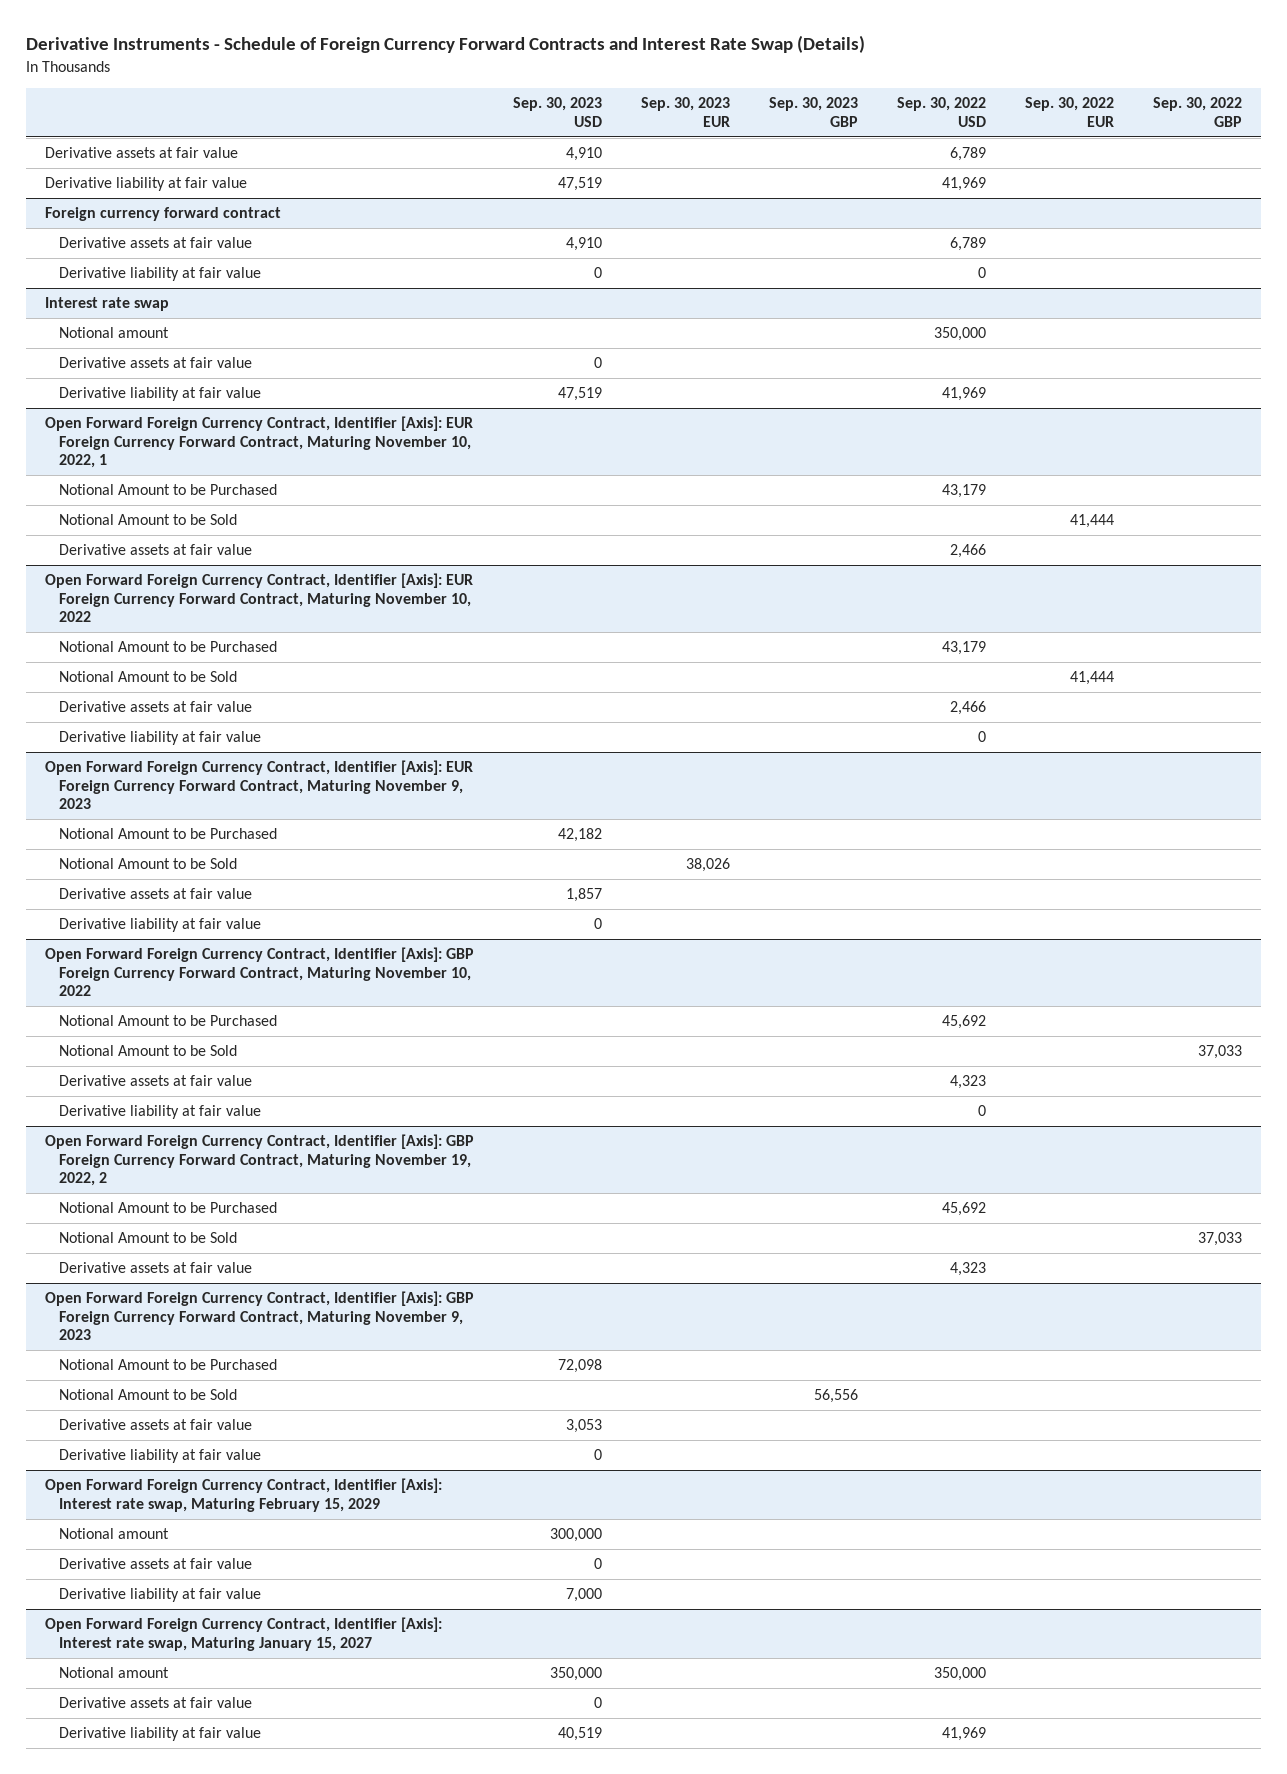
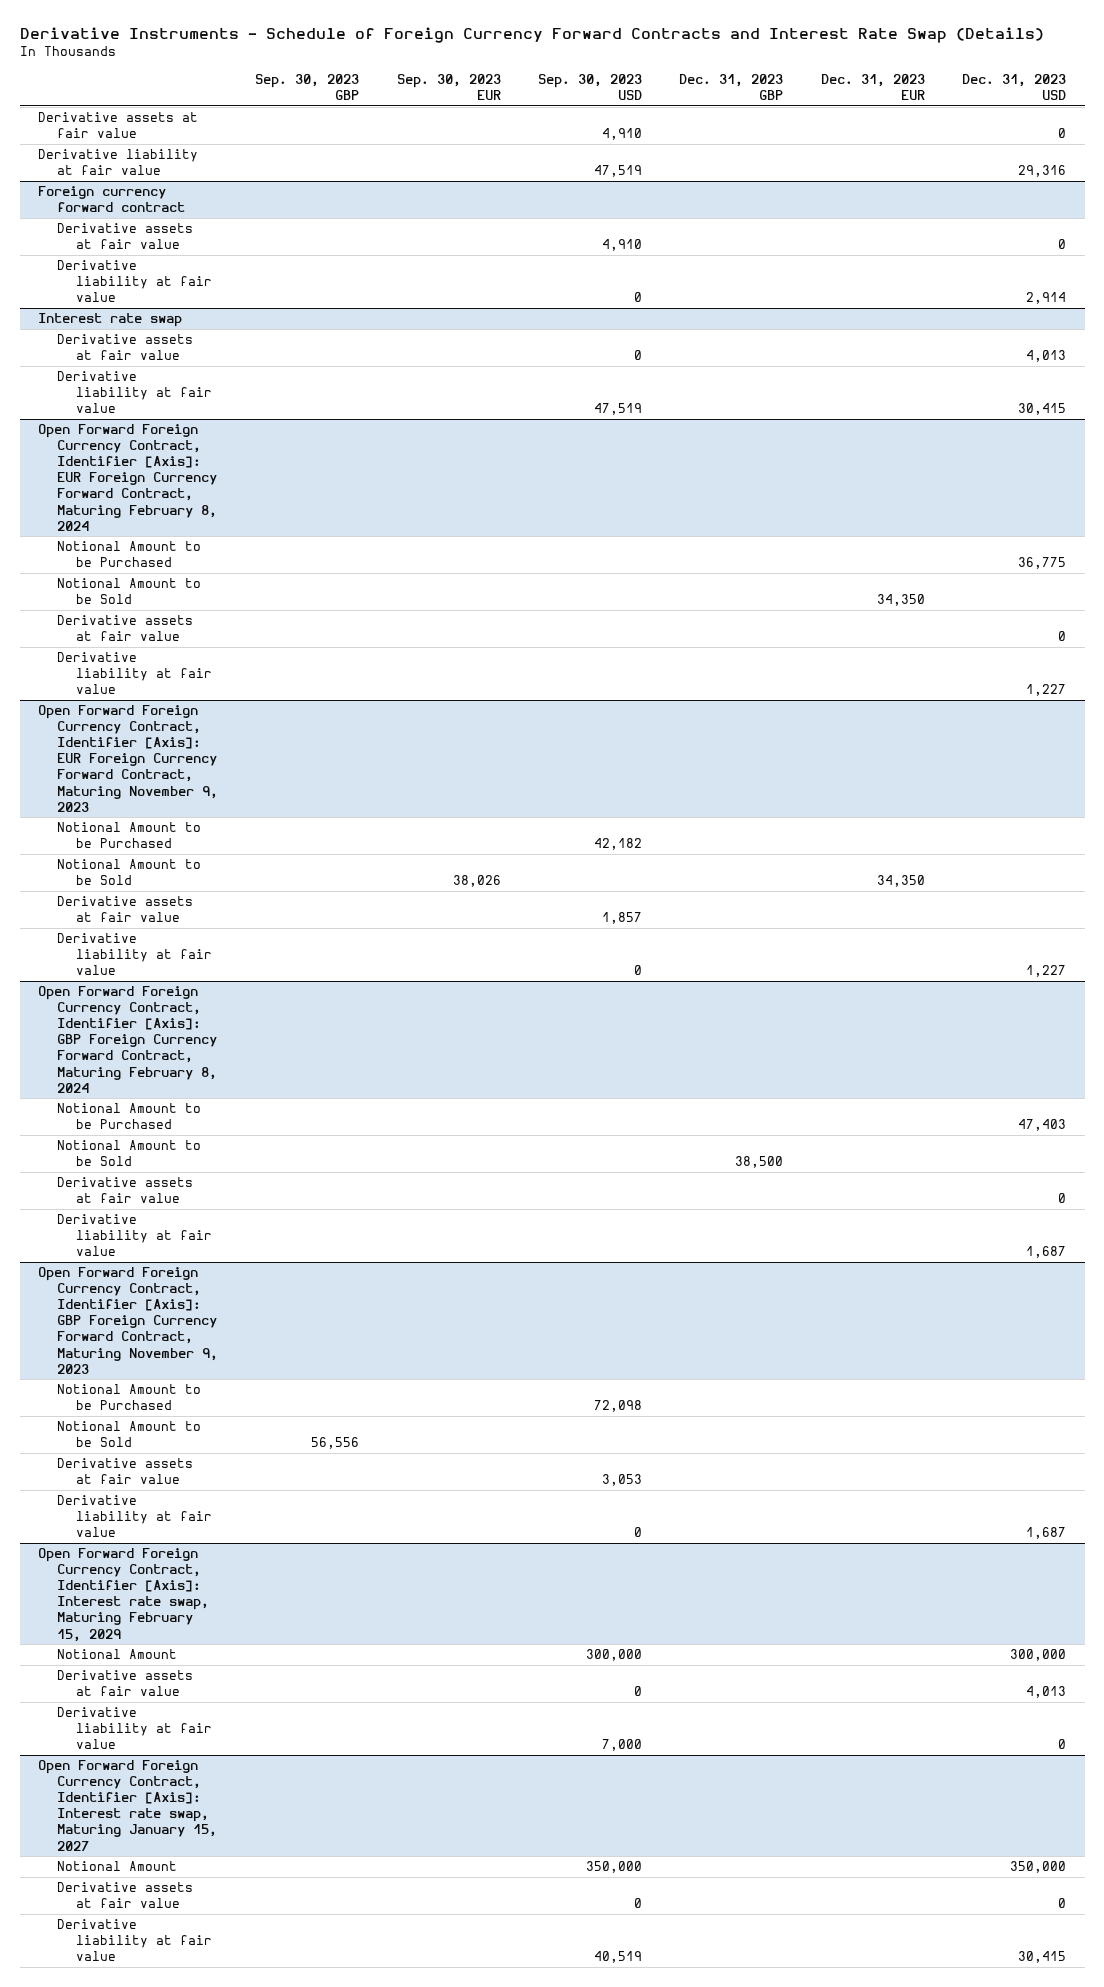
- | Sep. 30, 2023 USD | Sep. 30, 2023 EUR | Sep. 30, 2023 GBP | Sep. 30, 2022 USD | Sep. 30, 2022 EUR | Sep. 30, 2022 GBP
+ | Sep. 30, 2023 GBP | Sep. 30, 2023 EUR | Sep. 30, 2023 USD | Dec. 31, 2023 GBP | Dec. 31, 2023 EUR | Dec. 31, 2023 USD
@ Interest rate swap
- Notional amount | | | | 350,000 | |
- Open Forward Foreign Currency Contract, Identifier [Axis]: EUR Foreign Currency Forward Contract, Maturing November 10, 2022, 1
- Notional Amount to be Purchased | | | | 43,179 | |
- Notional Amount to be Sold | | | | | 41,444 |
- Derivative assets at fair value | | | | 2,466 | |
- Open Forward Foreign Currency Contract, Identifier [Axis]: EUR Foreign Currency Forward Contract, Maturing November 10, 2022
- Notional Amount to be Purchased | | | | 43,179 | |
- Notional Amount to be Sold | | | | | 41,444 |
- Derivative assets at fair value | | | | 2,466 | |
- Derivative liability at fair value | | | | 0 | |
+ Open Forward Foreign Currency Contract, Identifier [Axis]: EUR Foreign Currency Forward Contract, Maturing February 8, 2024
+ Notional Amount to be Purchased | | | | | | 36,775
+ Notional Amount to be Sold | | | | | 34,350 |
+ Derivative assets at fair value | | | | | | 0
+ Derivative liability at fair value | | | | | | 1,227
- Open Forward Foreign Currency Contract, Identifier [Axis]: GBP Foreign Currency Forward Contract, Maturing November 10, 2022
- Notional Amount to be Purchased | | | | 45,692 | |
- Notional Amount to be Sold | | | | | | 37,033
- Derivative assets at fair value | | | | 4,323 | |
- Derivative liability at fair value | | | | 0 | |
- Open Forward Foreign Currency Contract, Identifier [Axis]: GBP Foreign Currency Forward Contract, Maturing November 19, 2022, 2
- Notional Amount to be Purchased | | | | 45,692 | |
- Notional Amount to be Sold | | | | | | 37,033
- Derivative assets at fair value | | | | 4,323 | |
+ Open Forward Foreign Currency Contract, Identifier [Axis]: GBP Foreign Currency Forward Contract, Maturing February 8, 2024
+ Notional Amount to be Purchased | | | | | | 47,403
+ Notional Amount to be Sold | | | | 38,500 | |
+ Derivative assets at fair value | | | | | | 0
+ Derivative liability at fair value | | | | | | 1,687
@ Open Forward Foreign Currency Contract, Identifier [Axis]: Interest rate swap, Maturing February 15, 2029
- Notional amount | 300,000 | | | | |
+ Notional Amount | | | 300,000 | | | 300,000
@ Open Forward Foreign Currency Contract, Identifier [Axis]: Interest rate swap, Maturing January 15, 2027
- Notional amount | 350,000 | | | 350,000 | |
+ Notional Amount | | | 350,000 | | | 350,000

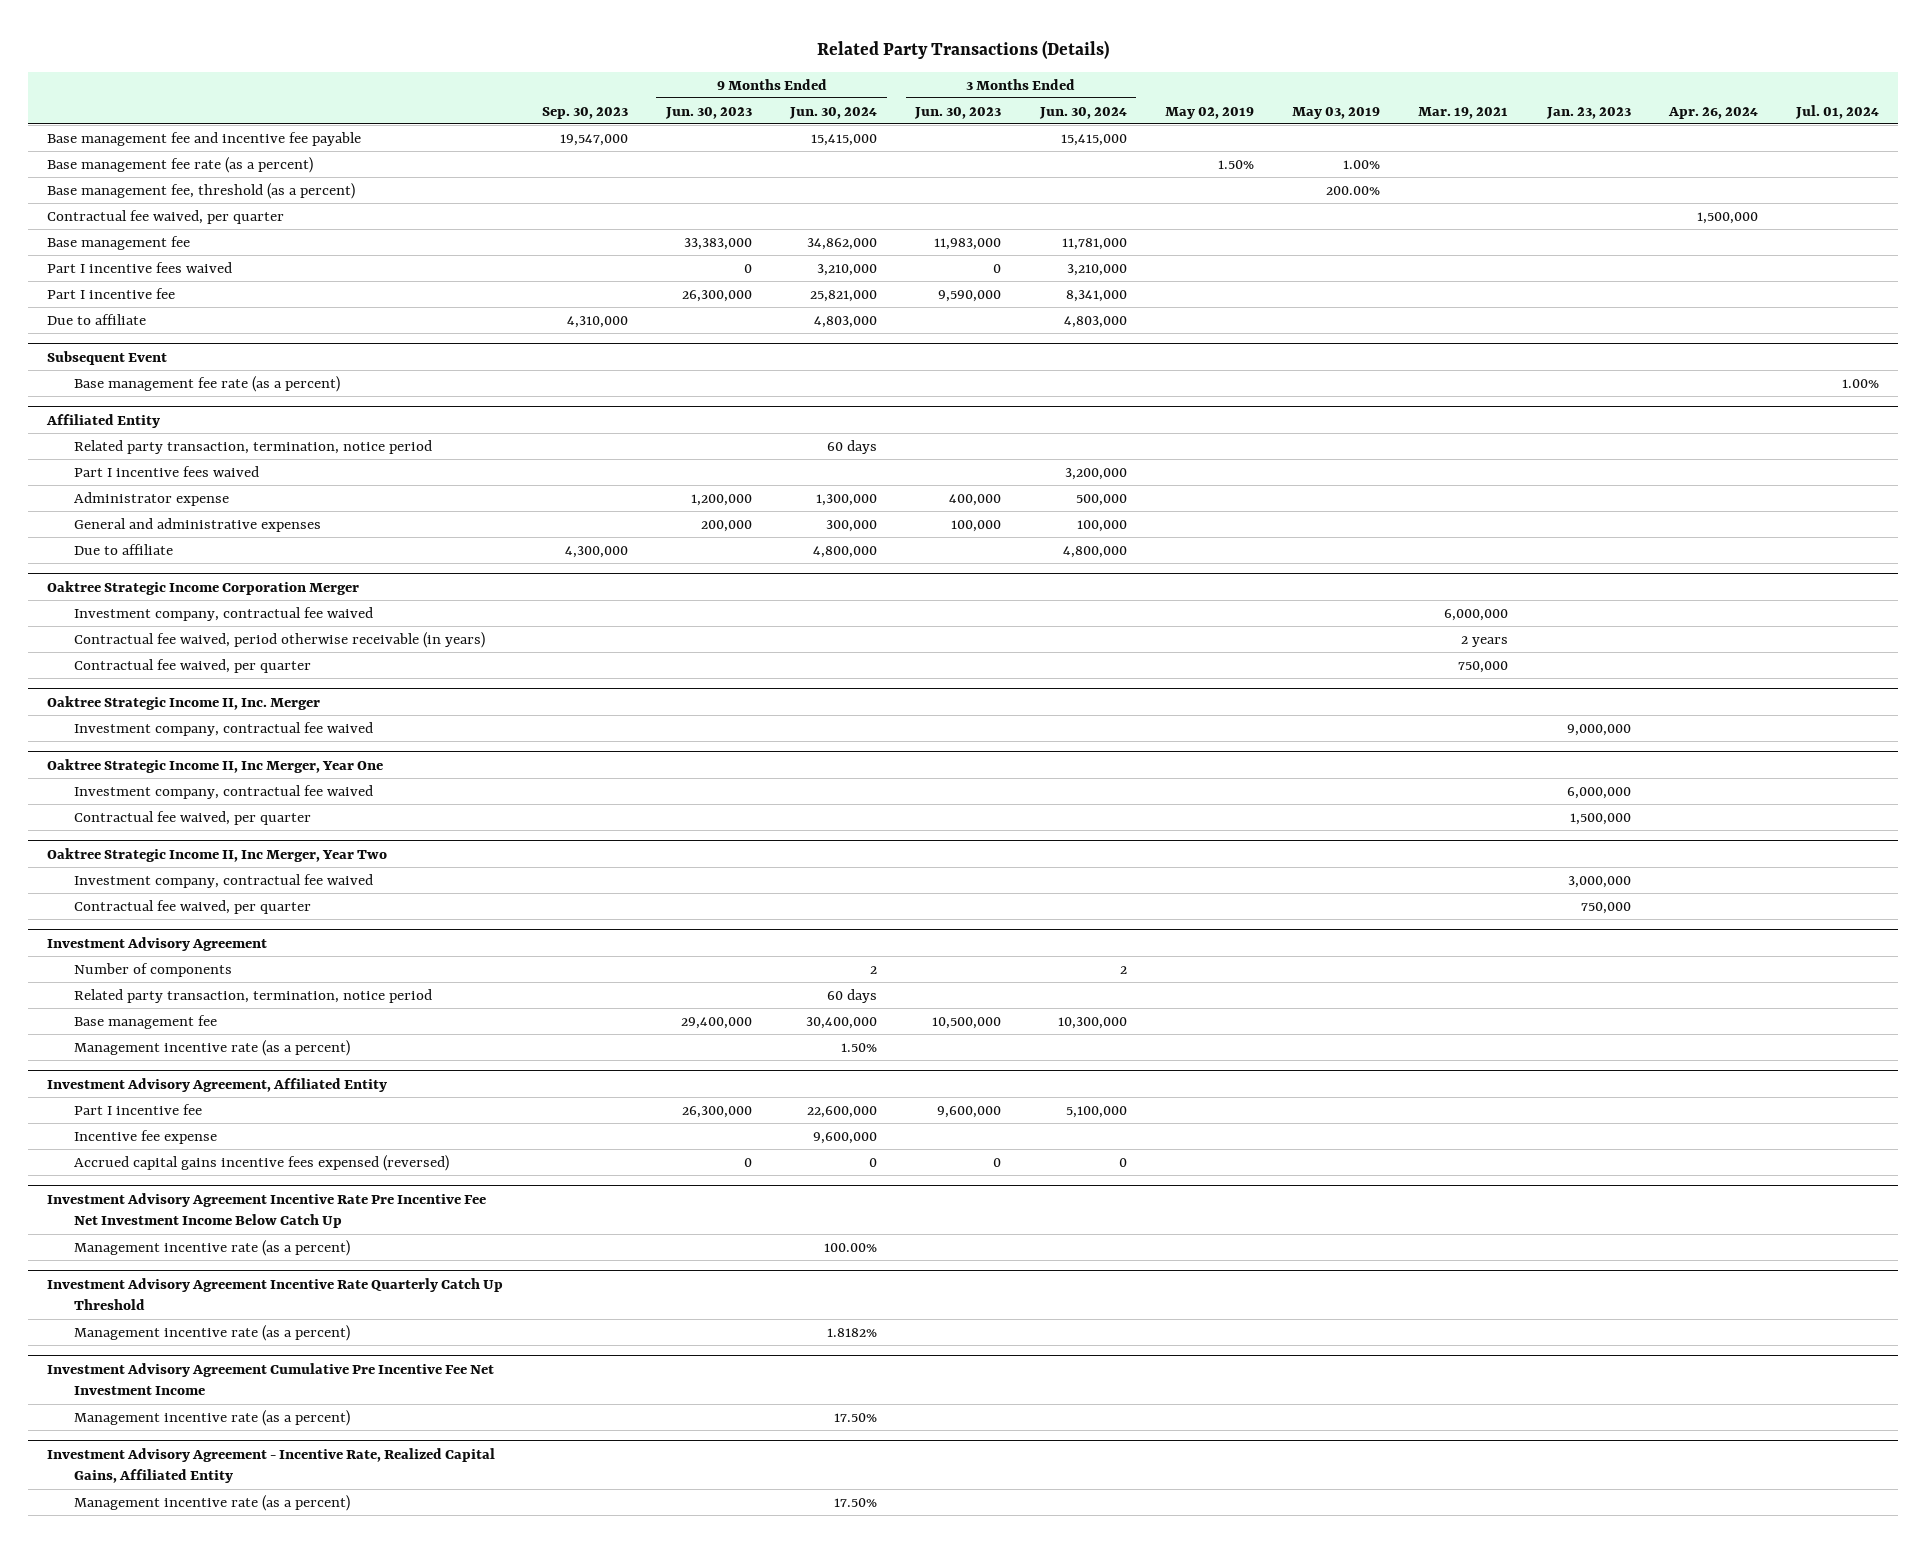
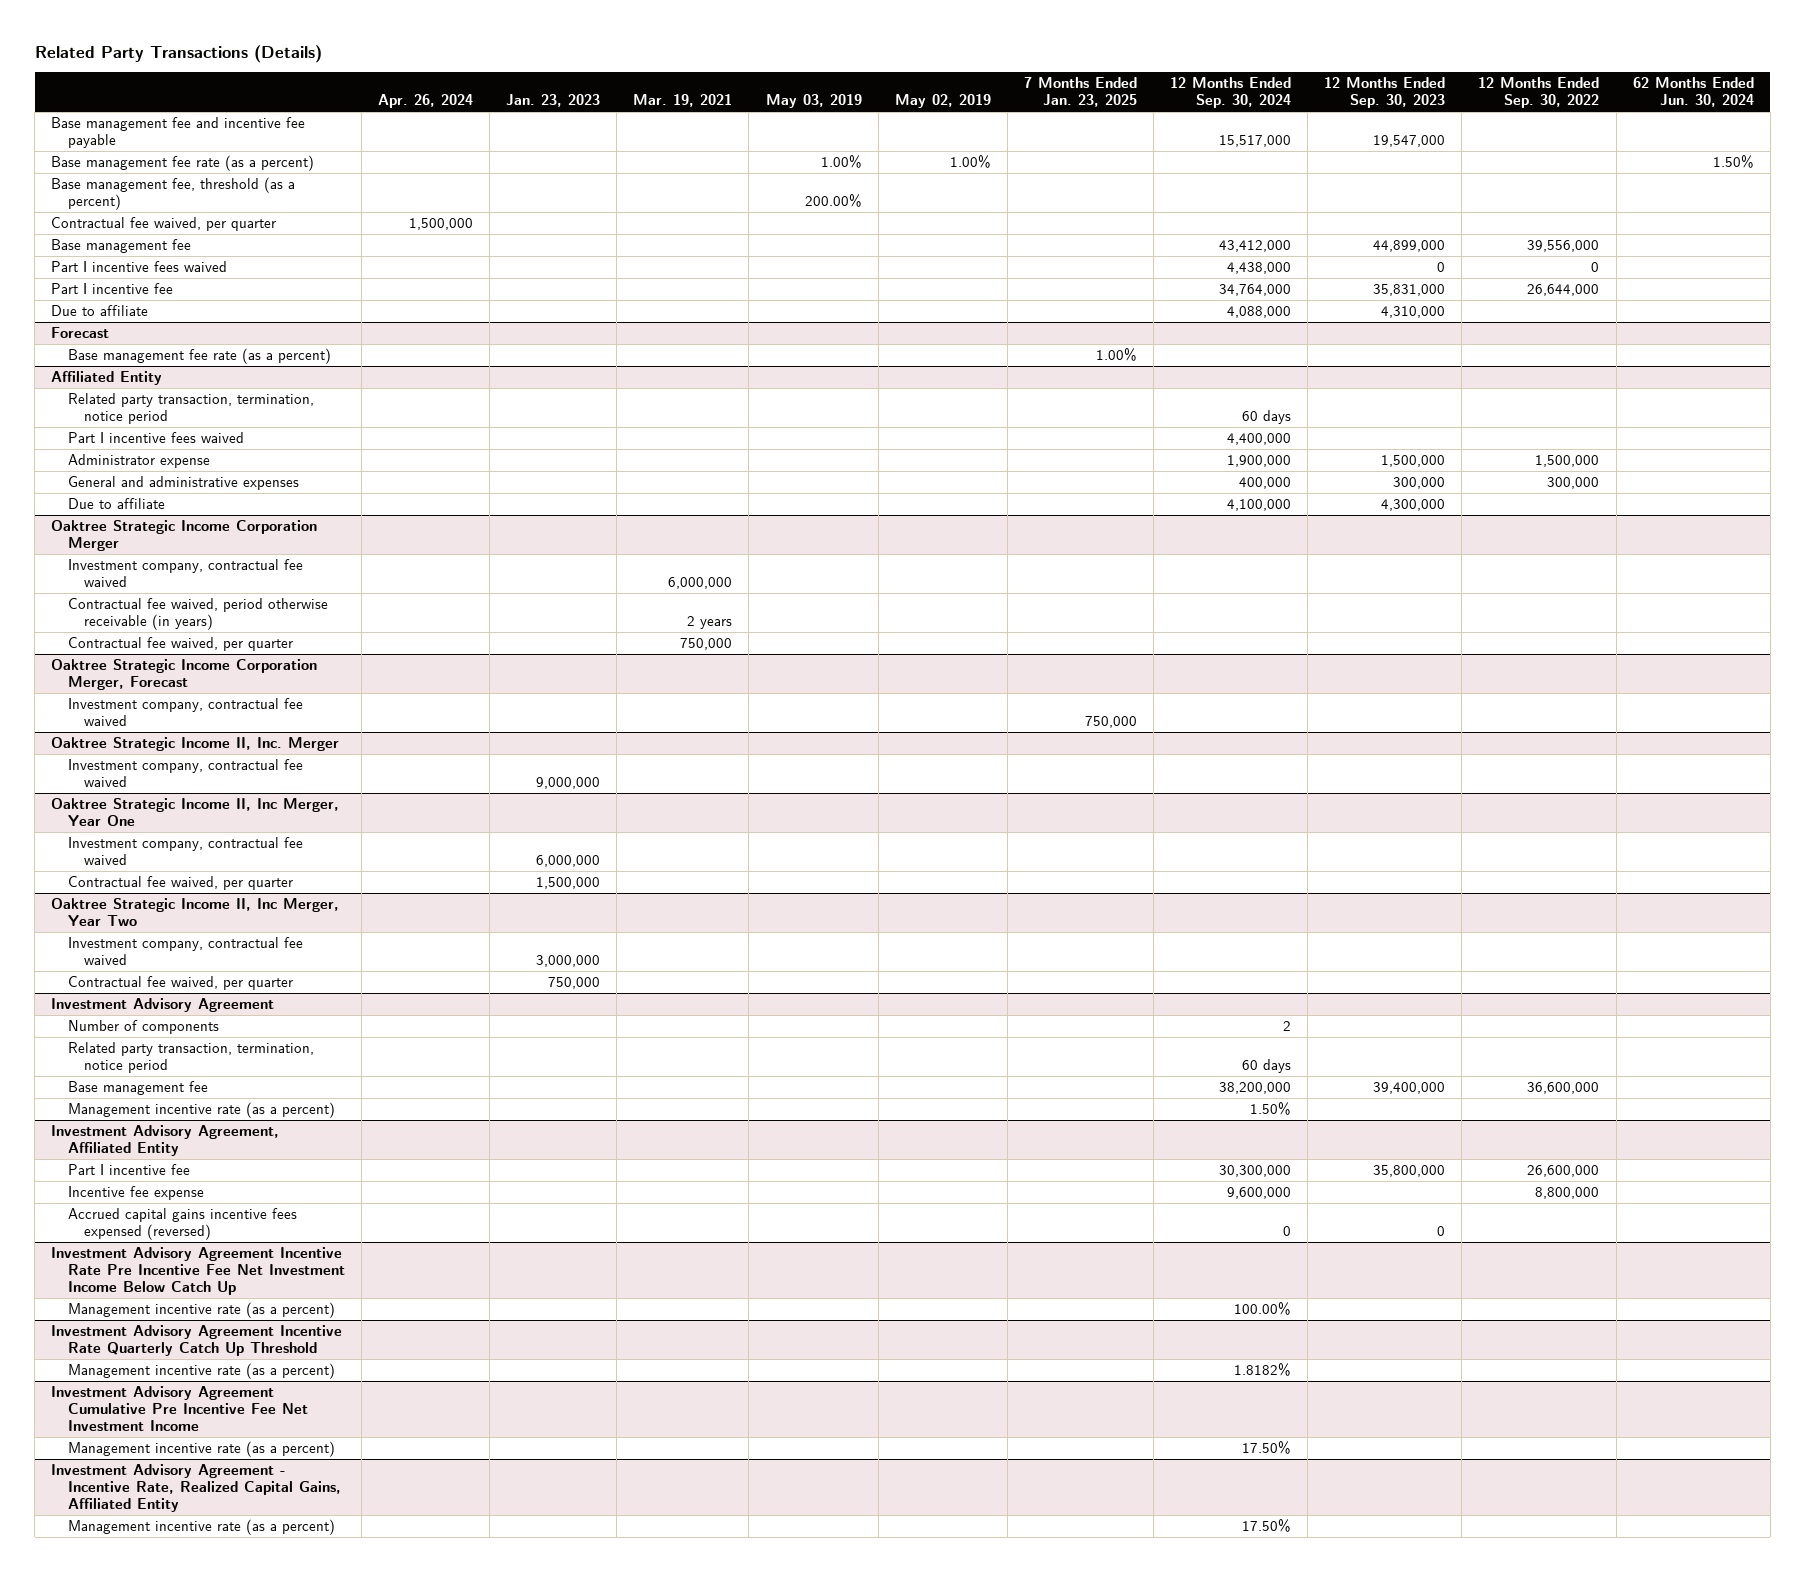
- | Sep. 30, 2023 | 9 Months Ended Jun. 30, 2023 | 9 Months Ended Jun. 30, 2024 | 3 Months Ended Jun. 30, 2023 | 3 Months Ended Jun. 30, 2024 | May 02, 2019 | May 03, 2019 | Mar. 19, 2021 | Jan. 23, 2023 | Apr. 26, 2024 | Jul. 01, 2024
+ | Apr. 26, 2024 | Jan. 23, 2023 | Mar. 19, 2021 | May 03, 2019 | May 02, 2019 | 7 Months Ended Jan. 23, 2025 | 12 Months Ended Sep. 30, 2024 | 12 Months Ended Sep. 30, 2023 | 12 Months Ended Sep. 30, 2022 | 62 Months Ended Jun. 30, 2024
- Base management fee rate (as a percent) | | | | | | 1.50% | 1.00% | | | |
+ Base management fee rate (as a percent) | | | | 1.00% | 1.00% | | | | | 1.50%
- Subsequent Event
- Base management fee rate (as a percent) | | | | | | | | | | | 1.00%
+ Forecast
+ Base management fee rate (as a percent) | | | | | | 1.00% | | | |
+ Oaktree Strategic Income Corporation Merger, Forecast
+ Investment company, contractual fee waived | | | | | | 750,000 | | | |

